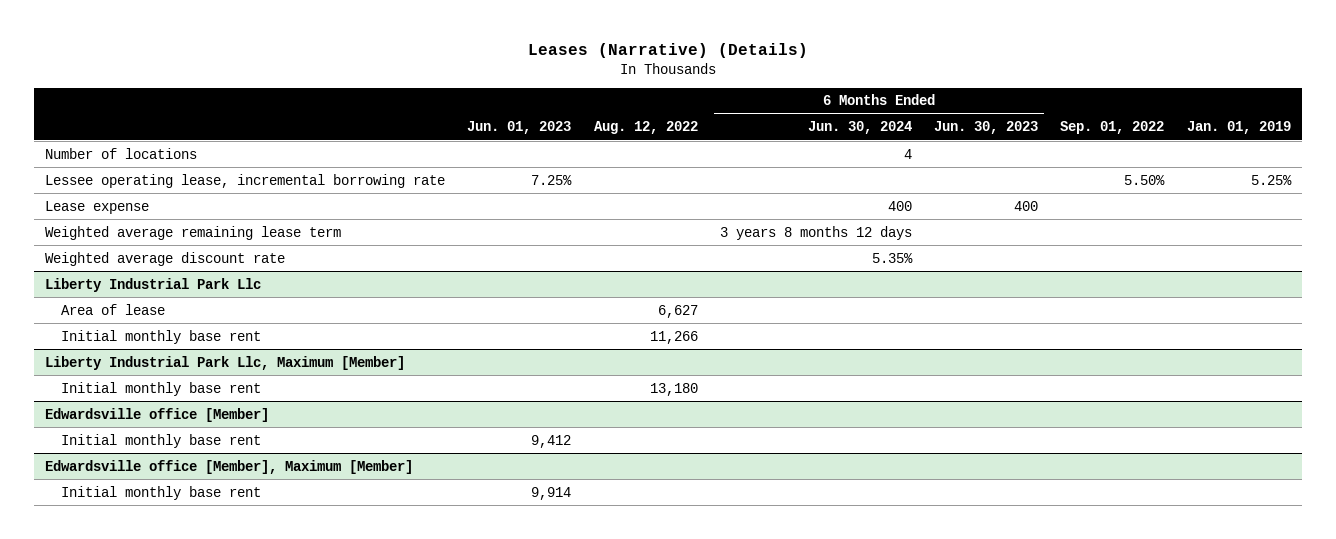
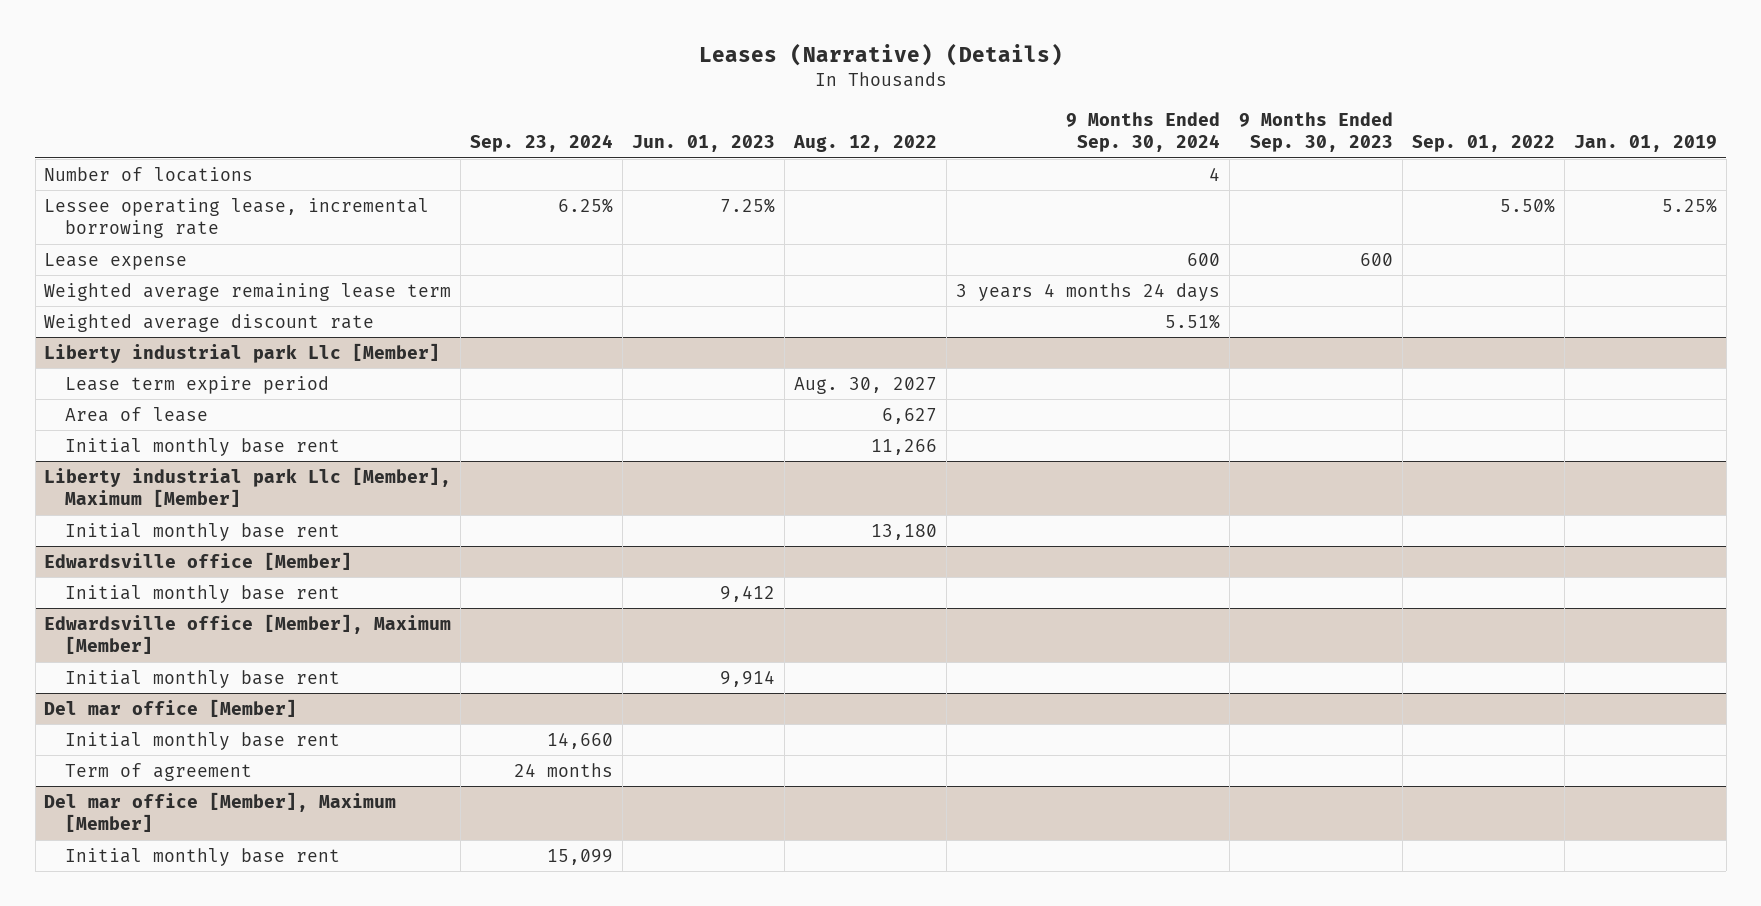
- | Jun. 01, 2023 | Aug. 12, 2022 | 6 Months Ended Jun. 30, 2024 | 6 Months Ended Jun. 30, 2023 | Sep. 01, 2022 | Jan. 01, 2019
+ | Sep. 23, 2024 | Jun. 01, 2023 | Aug. 12, 2022 | 9 Months Ended Sep. 30, 2024 | 9 Months Ended Sep. 30, 2023 | Sep. 01, 2022 | Jan. 01, 2019
- Liberty Industrial Park Llc
+ Liberty industrial park Llc [Member]
+ Lease term expire period | | | Aug. 30, 2027 | | | |
- Liberty Industrial Park Llc, Maximum [Member]
+ Liberty industrial park Llc [Member], Maximum [Member]
+ Del mar office [Member]
+ Initial monthly base rent | 14,660 | | | | | |
+ Term of agreement | 24 months | | | | | |
+ Del mar office [Member], Maximum [Member]
+ Initial monthly base rent | 15,099 | | | | | |

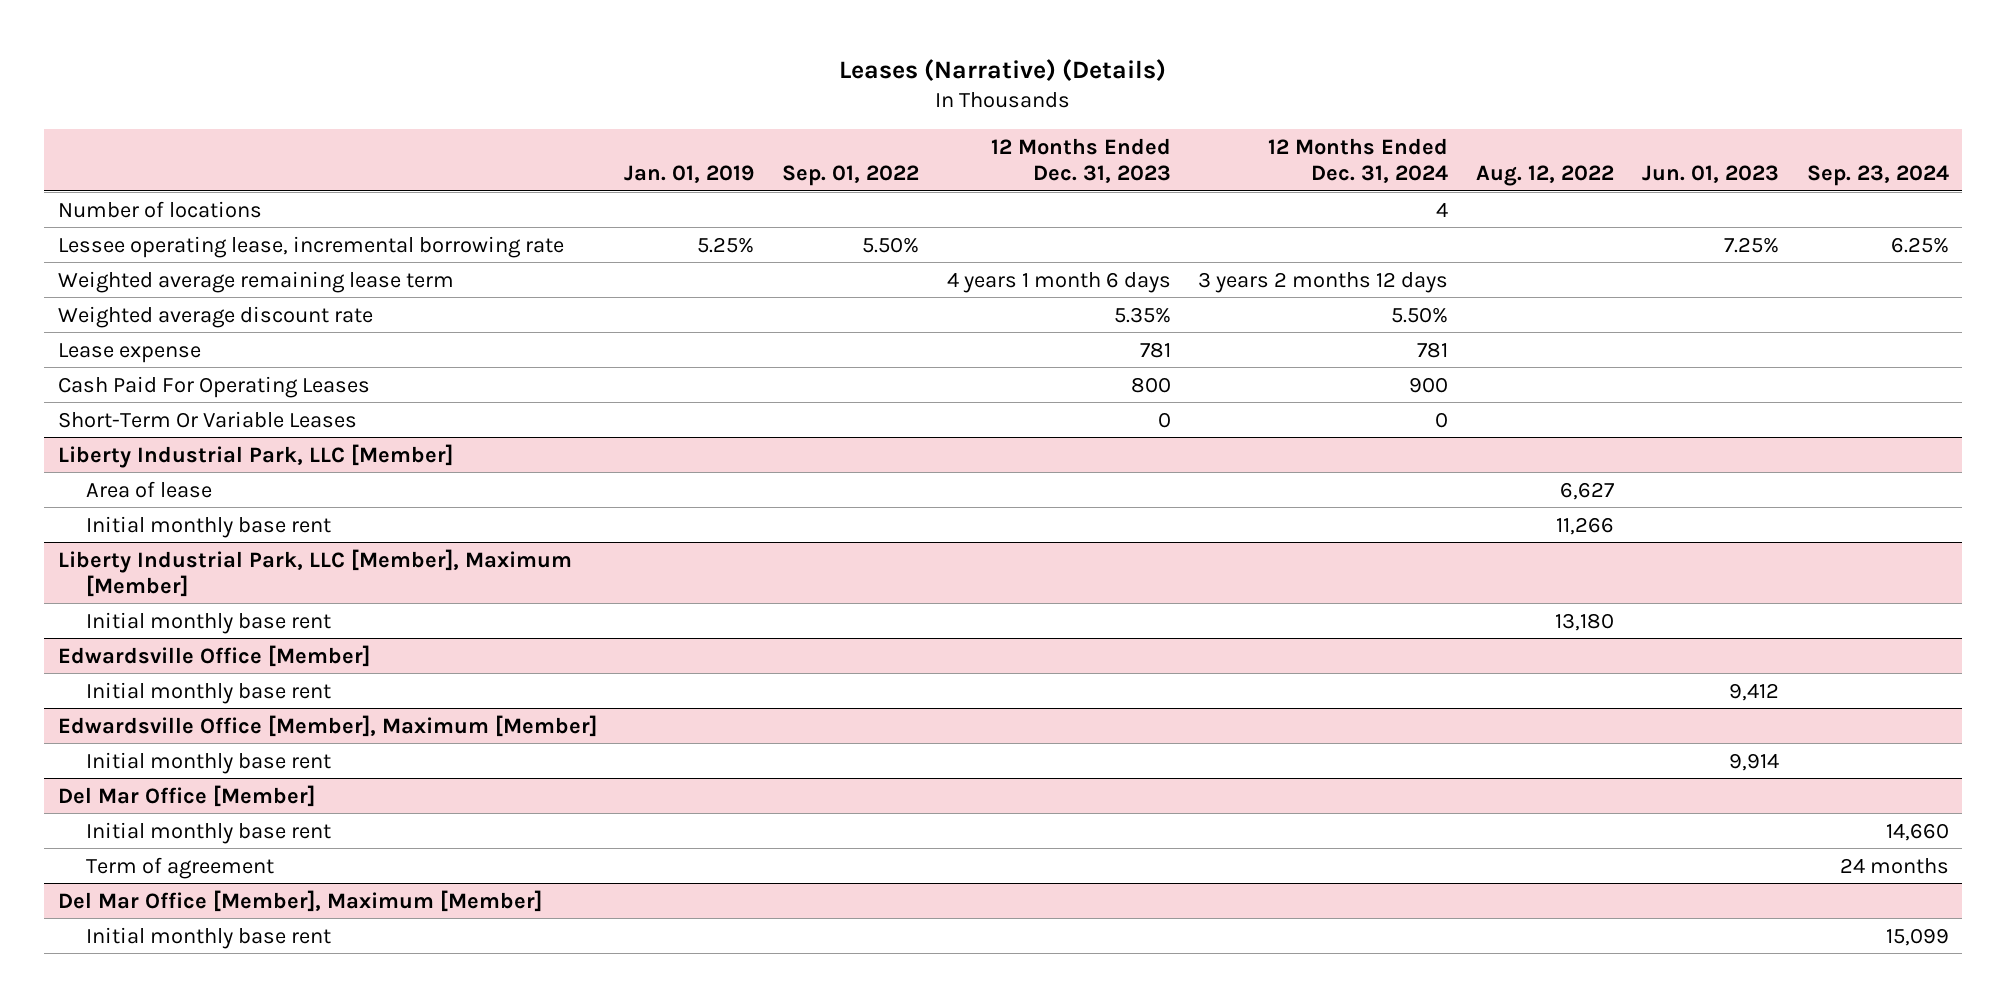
- | Sep. 23, 2024 | Jun. 01, 2023 | Aug. 12, 2022 | 9 Months Ended Sep. 30, 2024 | 9 Months Ended Sep. 30, 2023 | Sep. 01, 2022 | Jan. 01, 2019
+ | Jan. 01, 2019 | Sep. 01, 2022 | 12 Months Ended Dec. 31, 2023 | 12 Months Ended Dec. 31, 2024 | Aug. 12, 2022 | Jun. 01, 2023 | Sep. 23, 2024
- Liberty industrial park Llc [Member]
- Lease term expire period | | | Aug. 30, 2027 | | | |
moved down: Lease expense | | | 781 | 781 | | |
+ Cash Paid For Operating Leases | | | 800 | 900 | | |
+ Short-Term Or Variable Leases | | | 0 | 0 | | |
+ Liberty Industrial Park, LLC [Member]
- Liberty industrial park Llc [Member], Maximum [Member]
+ Liberty Industrial Park, LLC [Member], Maximum [Member]
- Edwardsville office [Member]
+ Edwardsville Office [Member]
- Edwardsville office [Member], Maximum [Member]
+ Edwardsville Office [Member], Maximum [Member]
- Del mar office [Member]
+ Del Mar Office [Member]
- Del mar office [Member], Maximum [Member]
+ Del Mar Office [Member], Maximum [Member]

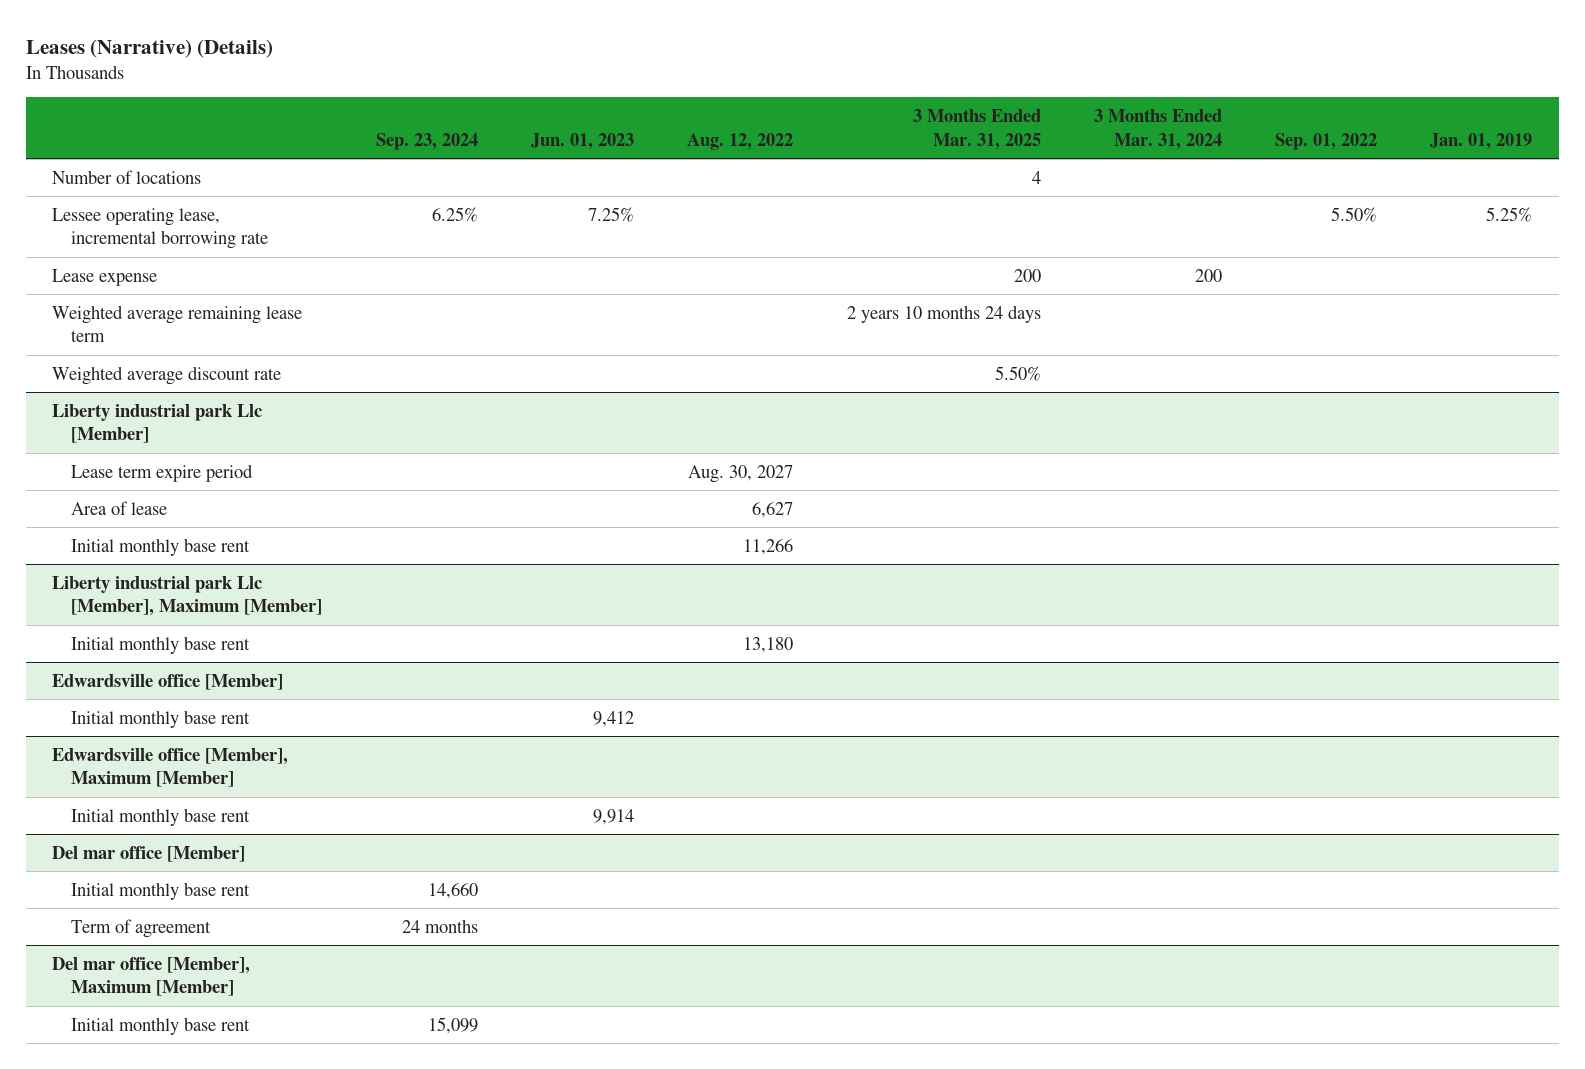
- | Jan. 01, 2019 | Sep. 01, 2022 | 12 Months Ended Dec. 31, 2023 | 12 Months Ended Dec. 31, 2024 | Aug. 12, 2022 | Jun. 01, 2023 | Sep. 23, 2024
+ | Sep. 23, 2024 | Jun. 01, 2023 | Aug. 12, 2022 | 3 Months Ended Mar. 31, 2025 | 3 Months Ended Mar. 31, 2024 | Sep. 01, 2022 | Jan. 01, 2019
moved up: Lease expense | | | | 200 | 200 | |
- Cash Paid For Operating Leases | | | 800 | 900 | | |
- Short-Term Or Variable Leases | | | 0 | 0 | | |
- Liberty Industrial Park, LLC [Member]
+ Liberty industrial park Llc [Member]
+ Lease term expire period | | | Aug. 30, 2027 | | | |
- Liberty Industrial Park, LLC [Member], Maximum [Member]
+ Liberty industrial park Llc [Member], Maximum [Member]
- Edwardsville Office [Member]
+ Edwardsville office [Member]
- Edwardsville Office [Member], Maximum [Member]
+ Edwardsville office [Member], Maximum [Member]
- Del Mar Office [Member]
+ Del mar office [Member]
- Del Mar Office [Member], Maximum [Member]
+ Del mar office [Member], Maximum [Member]

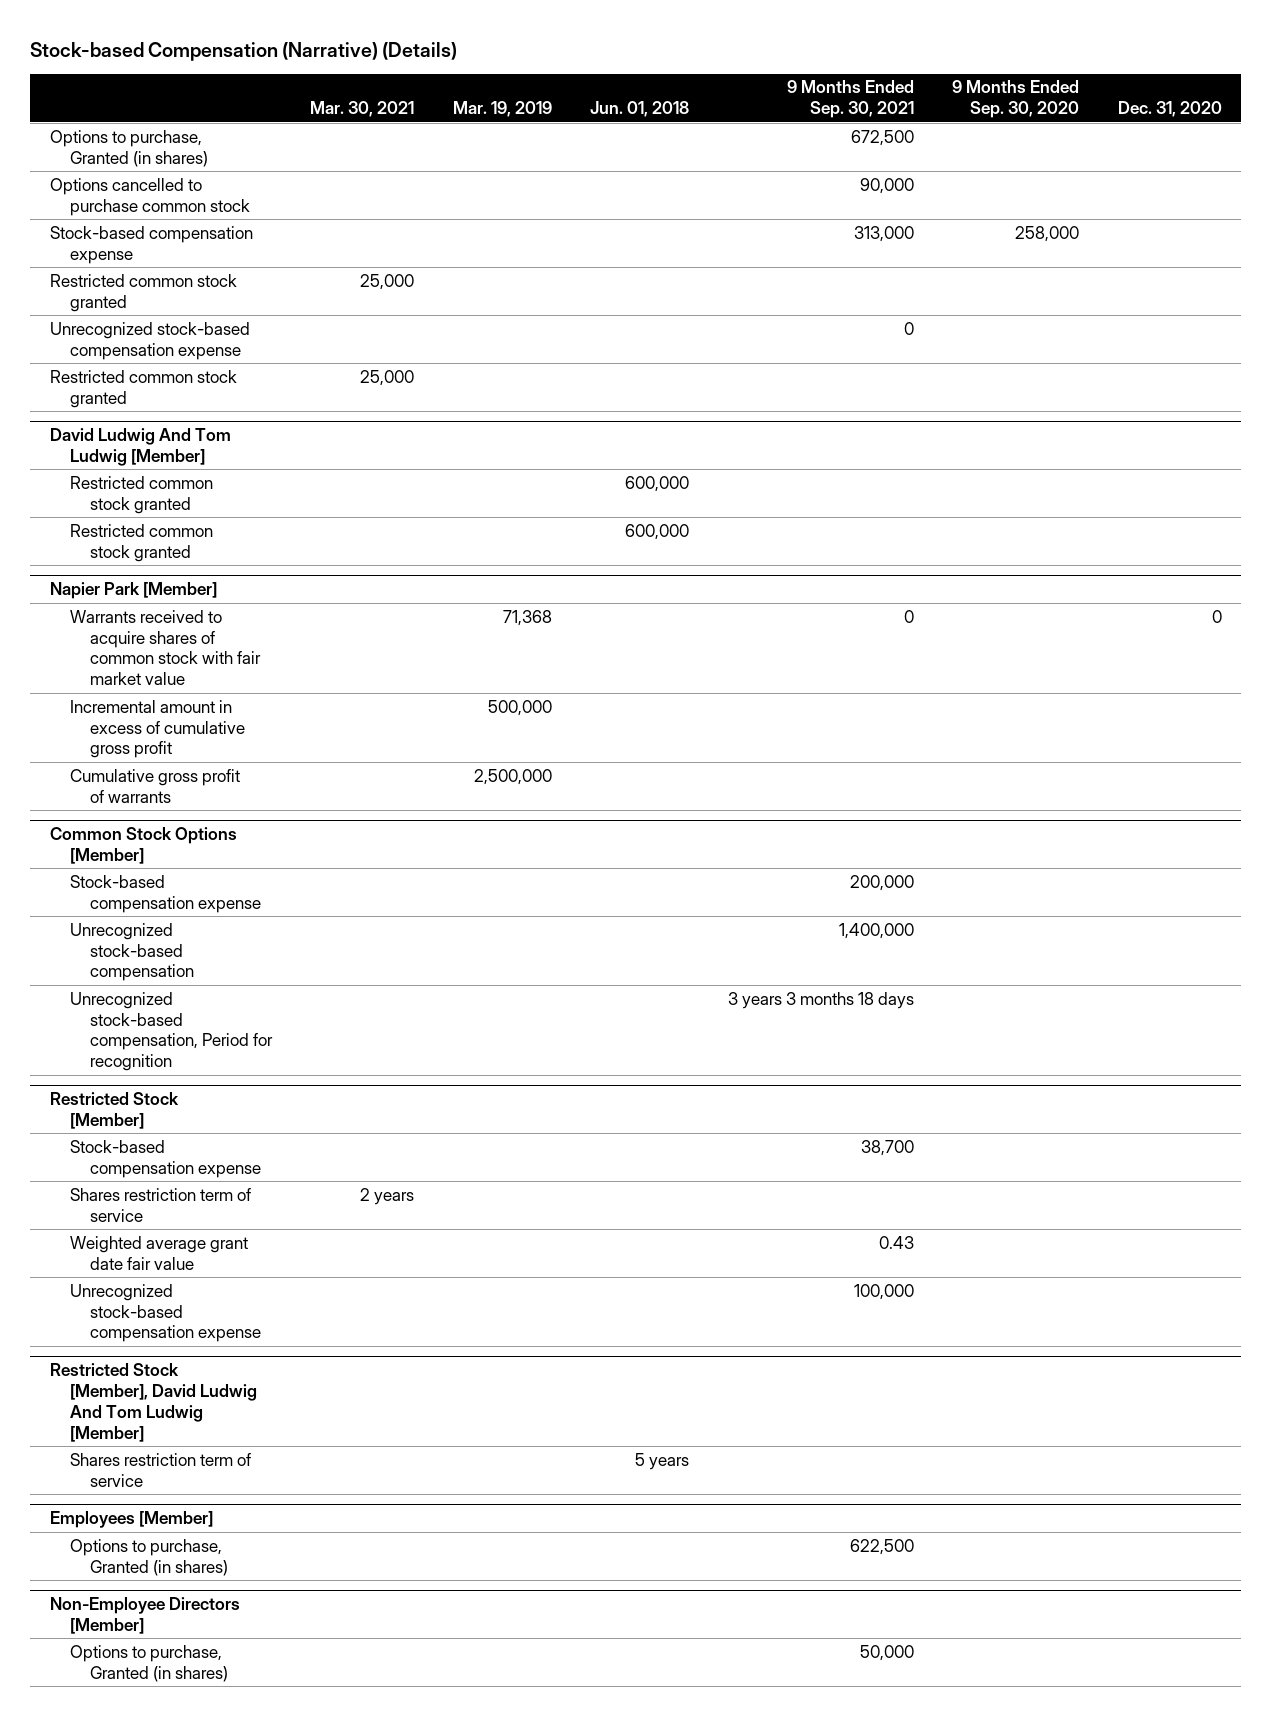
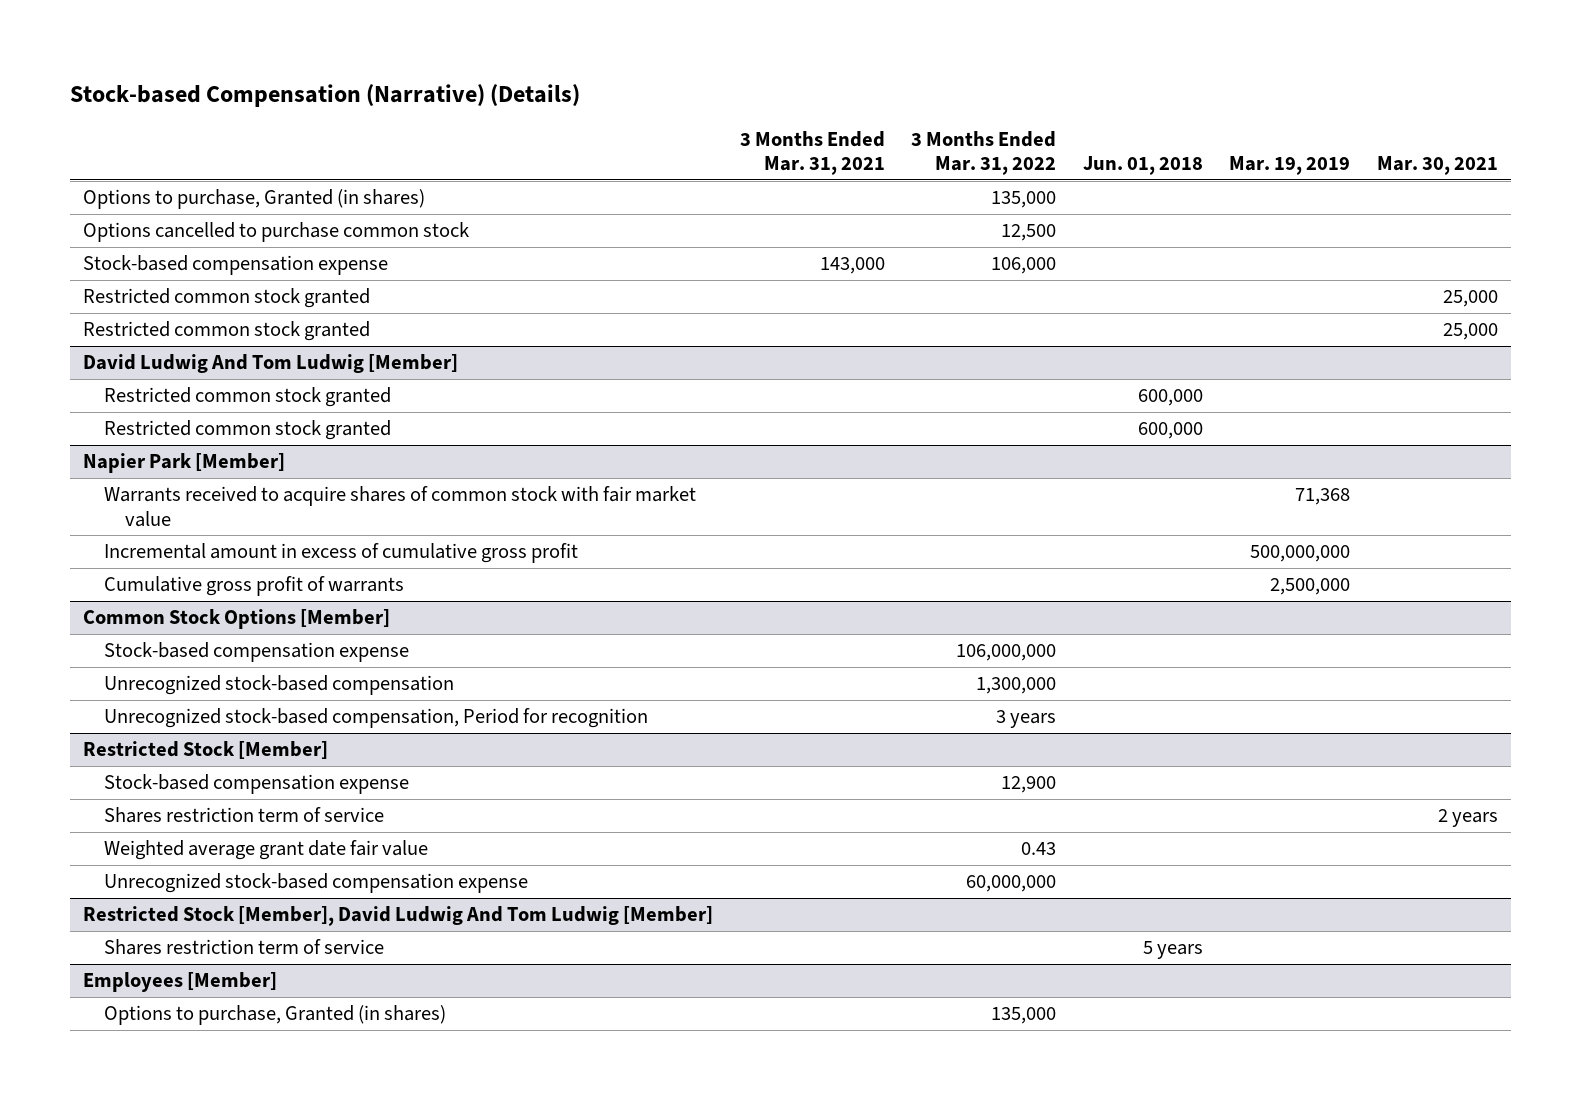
- | Mar. 30, 2021 | Mar. 19, 2019 | Jun. 01, 2018 | 9 Months Ended Sep. 30, 2021 | 9 Months Ended Sep. 30, 2020 | Dec. 31, 2020
+ | 3 Months Ended Mar. 31, 2021 | 3 Months Ended Mar. 31, 2022 | Jun. 01, 2018 | Mar. 19, 2019 | Mar. 30, 2021
- Unrecognized stock-based compensation expense | | | | 0 | |
@ Napier Park [Member]
- Incremental amount in excess of cumulative gross profit | | 500,000 | | | |
+ Incremental amount in excess of cumulative gross profit | | | | 500,000,000 |
- Non-Employee Directors [Member]
- Options to purchase, Granted (in shares) | | | | 50,000 | |

